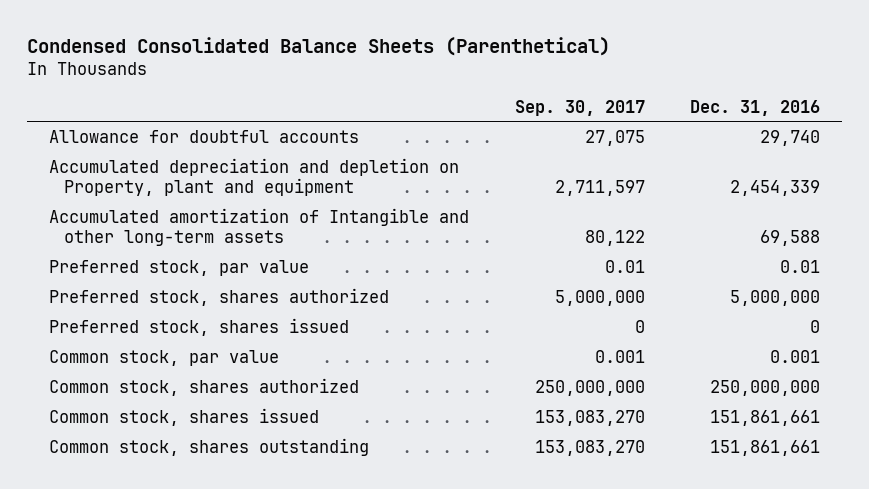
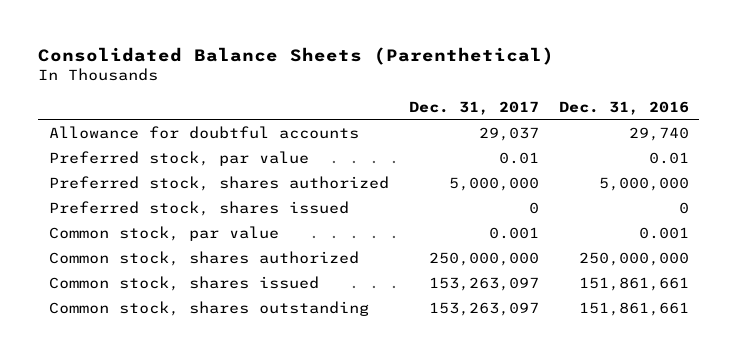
- Condensed Consolidated Balance Sheets (Parenthetical)
+ Consolidated Balance Sheets (Parenthetical)
- | Sep. 30, 2017 | Dec. 31, 2016
+ | Dec. 31, 2017 | Dec. 31, 2016
- Accumulated depreciation and depletion on Property, plant and equipment | 2,711,597 | 2,454,339
- Accumulated amortization of Intangible and other long-term assets | 80,122 | 69,588

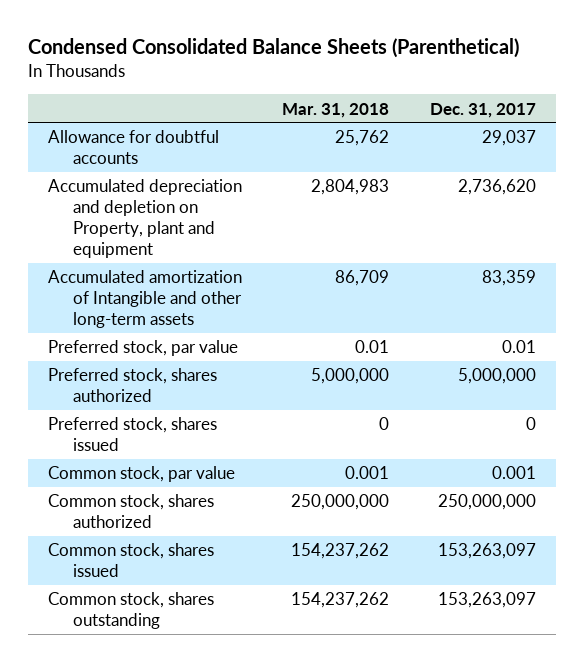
- Consolidated Balance Sheets (Parenthetical)
+ Condensed Consolidated Balance Sheets (Parenthetical)
- | Dec. 31, 2017 | Dec. 31, 2016
+ | Mar. 31, 2018 | Dec. 31, 2017
+ Accumulated depreciation and depletion on Property, plant and equipment | 2,804,983 | 2,736,620
+ Accumulated amortization of Intangible and other long-term assets | 86,709 | 83,359

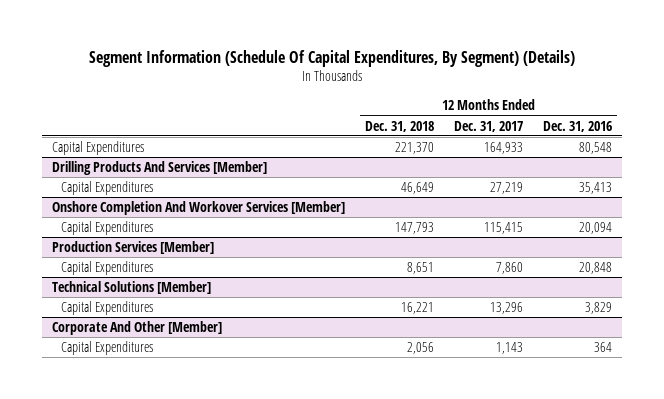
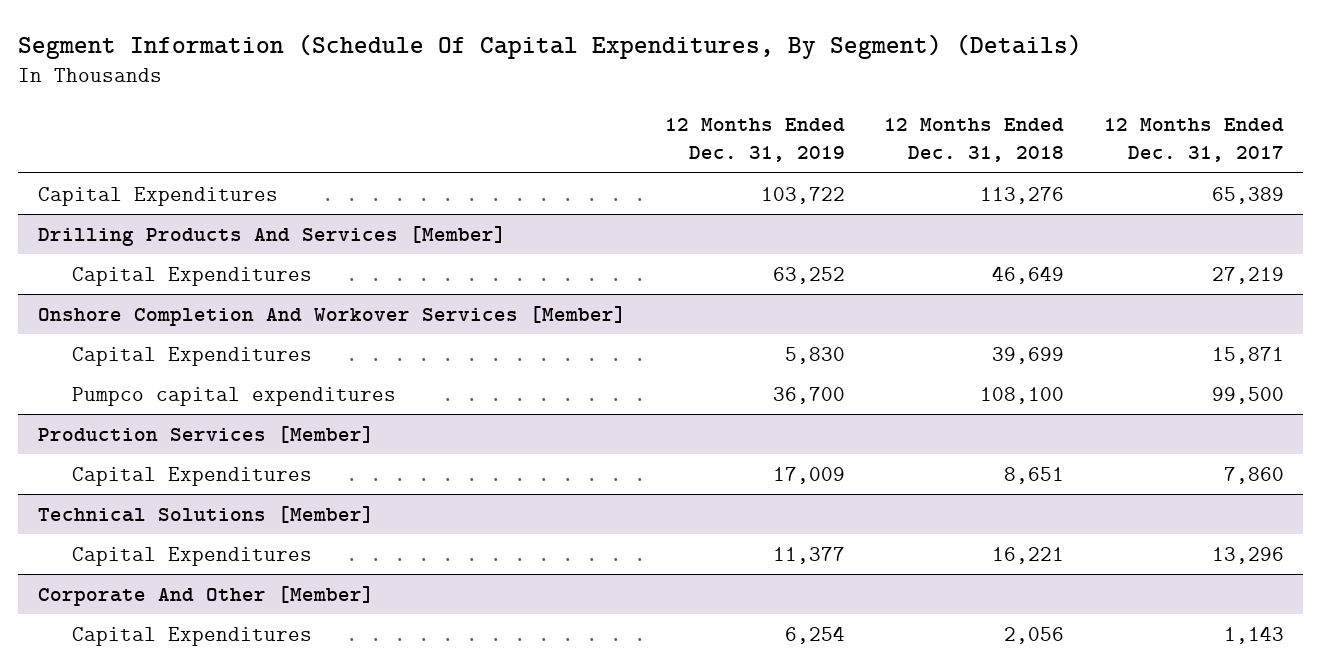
- | 12 Months Ended Dec. 31, 2018 | 12 Months Ended Dec. 31, 2017 | 12 Months Ended Dec. 31, 2016
+ | 12 Months Ended Dec. 31, 2019 | 12 Months Ended Dec. 31, 2018 | 12 Months Ended Dec. 31, 2017
- Capital Expenditures | 221,370 | 164,933 | 80,548
+ Capital Expenditures | 103,722 | 113,276 | 65,389
@ Onshore Completion And Workover Services [Member]
- Capital Expenditures | 147,793 | 115,415 | 20,094
+ Capital Expenditures | 5,830 | 39,699 | 15,871
+ Pumpco capital expenditures | 36,700 | 108,100 | 99,500

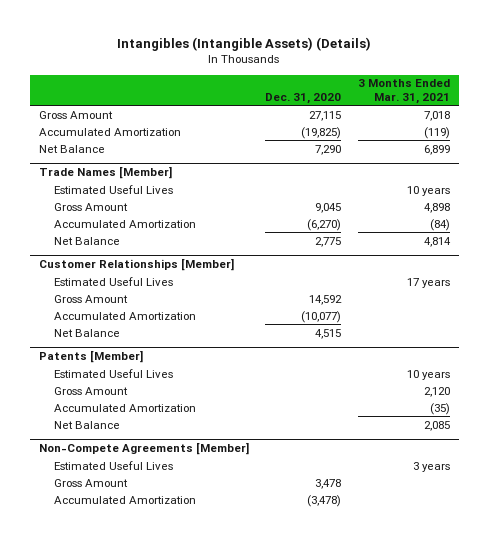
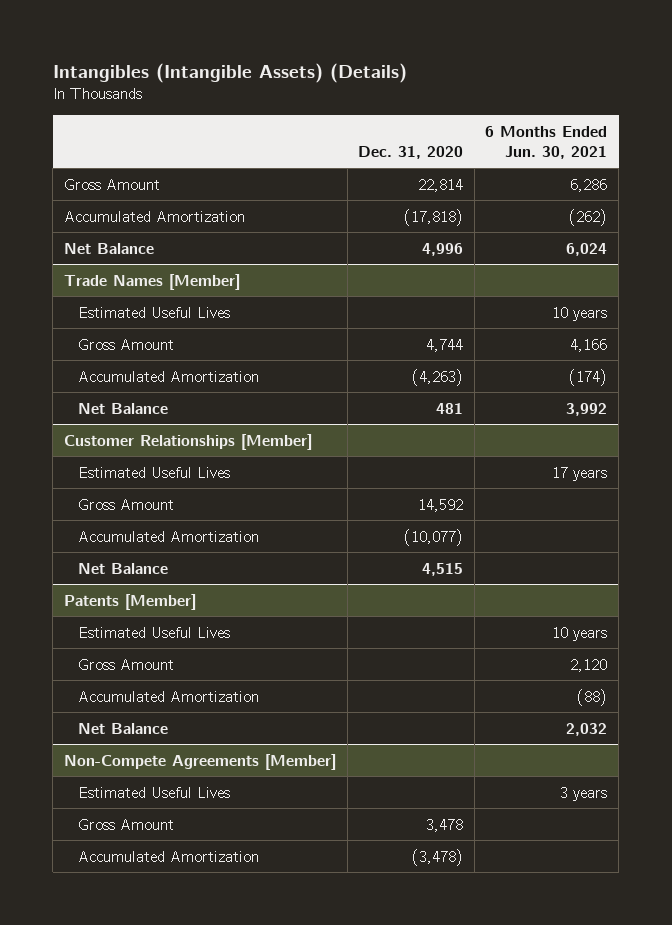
- | Dec. 31, 2020 | 3 Months Ended Mar. 31, 2021
+ | Dec. 31, 2020 | 6 Months Ended Jun. 30, 2021
- Gross Amount | 27,115 | 7,018
- Accumulated Amortization | (19,825) | (119)
- Net Balance | 7,290 | 6,899
+ Gross Amount | 22,814 | 6,286
+ Accumulated Amortization | (17,818) | (262)
+ Net Balance | 4,996 | 6,024
@ Trade Names [Member]
- Gross Amount | 9,045 | 4,898
- Accumulated Amortization | (6,270) | (84)
- Net Balance | 2,775 | 4,814
+ Gross Amount | 4,744 | 4,166
+ Accumulated Amortization | (4,263) | (174)
+ Net Balance | 481 | 3,992

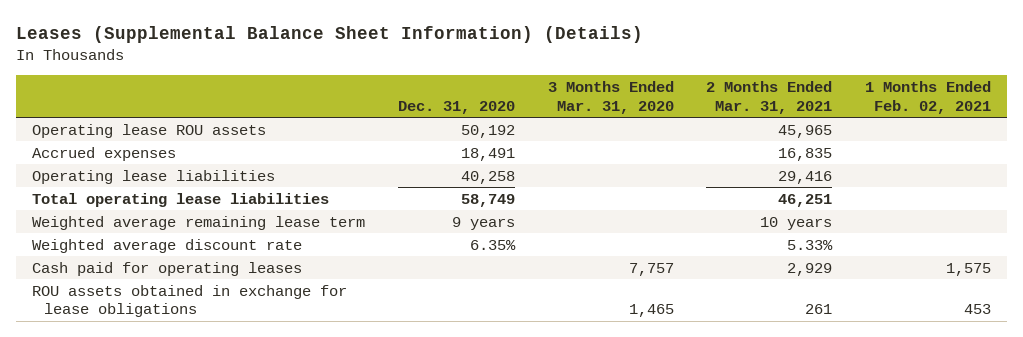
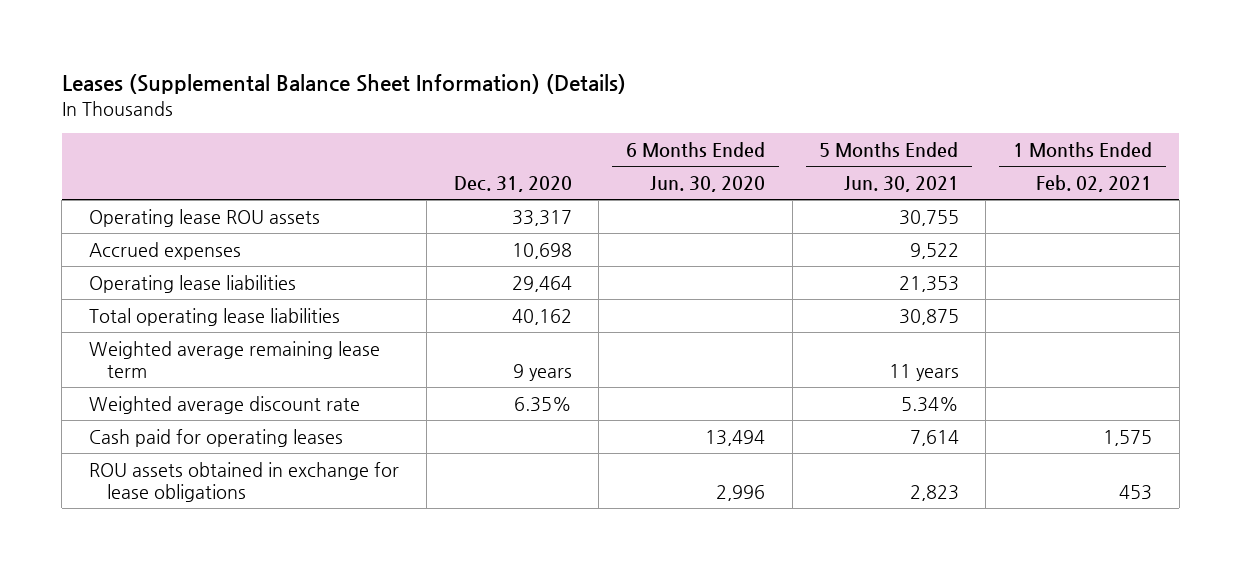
- | Dec. 31, 2020 | 3 Months Ended Mar. 31, 2020 | 2 Months Ended Mar. 31, 2021 | 1 Months Ended Feb. 02, 2021
+ | Dec. 31, 2020 | 6 Months Ended Jun. 30, 2020 | 5 Months Ended Jun. 30, 2021 | 1 Months Ended Feb. 02, 2021
- Operating lease ROU assets | 50,192 | | 45,965 |
- Accrued expenses | 18,491 | | 16,835 |
- Operating lease liabilities | 40,258 | | 29,416 |
- Total operating lease liabilities | 58,749 | | 46,251 |
+ Operating lease ROU assets | 33,317 | | 30,755 |
+ Accrued expenses | 10,698 | | 9,522 |
+ Operating lease liabilities | 29,464 | | 21,353 |
+ Total operating lease liabilities | 40,162 | | 30,875 |

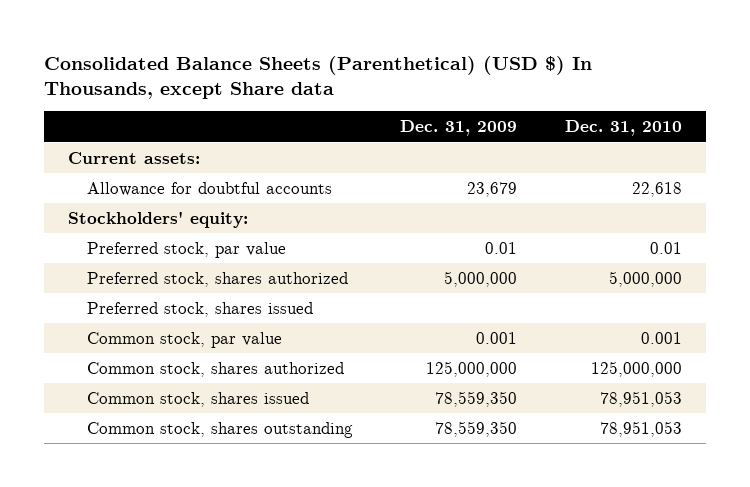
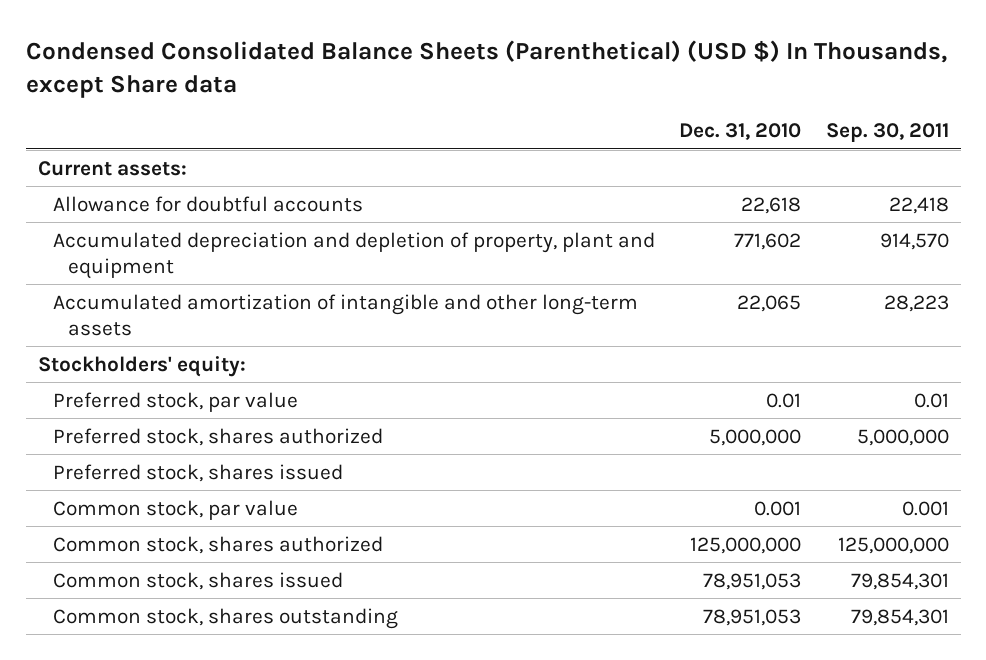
- Consolidated Balance Sheets (Parenthetical) (USD $) In Thousands, except Share data
+ Condensed Consolidated Balance Sheets (Parenthetical) (USD $) In Thousands, except Share data
- | Dec. 31, 2009 | Dec. 31, 2010
+ | Dec. 31, 2010 | Sep. 30, 2011
+ Accumulated depreciation and depletion of property, plant and equipment | 771,602 | 914,570
+ Accumulated amortization of intangible and other long-term assets | 22,065 | 28,223

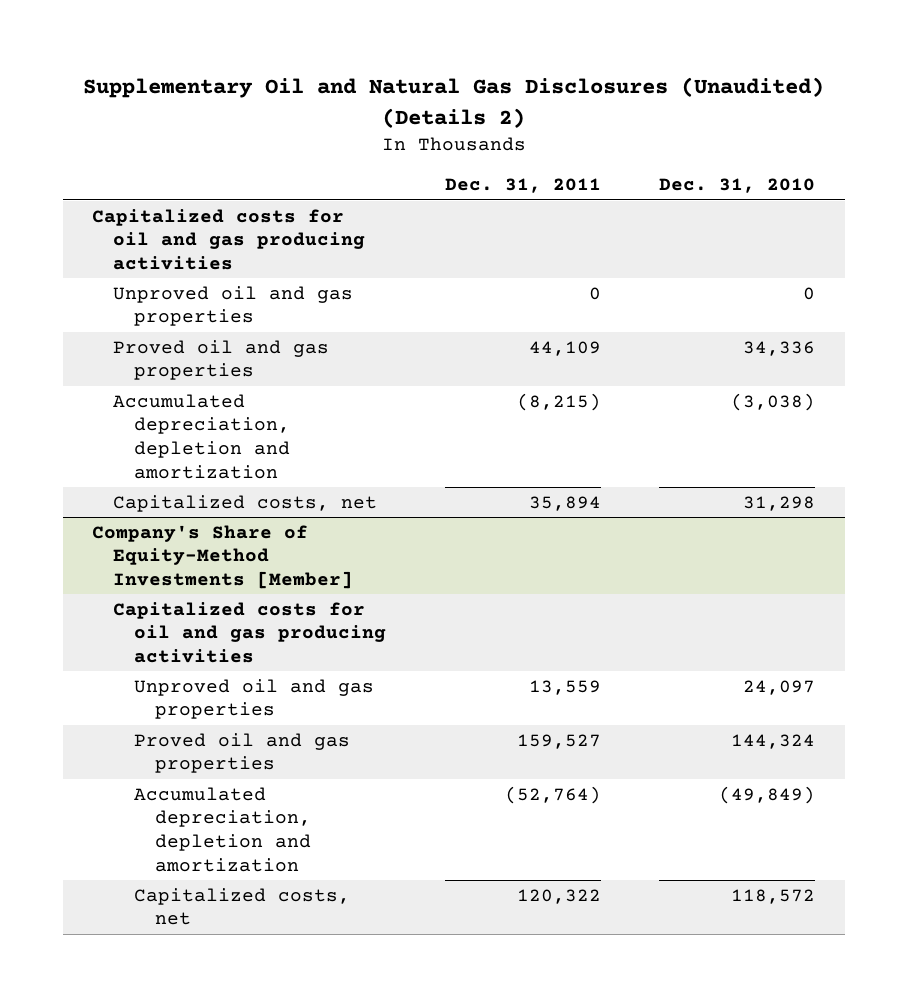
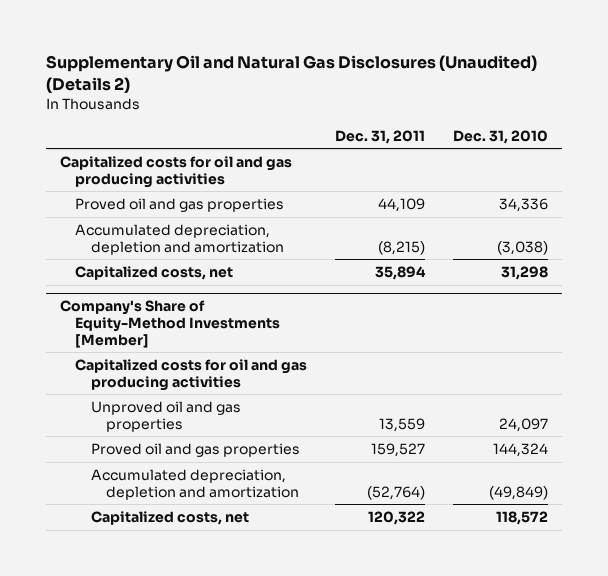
- Unproved oil and gas properties | 0 | 0

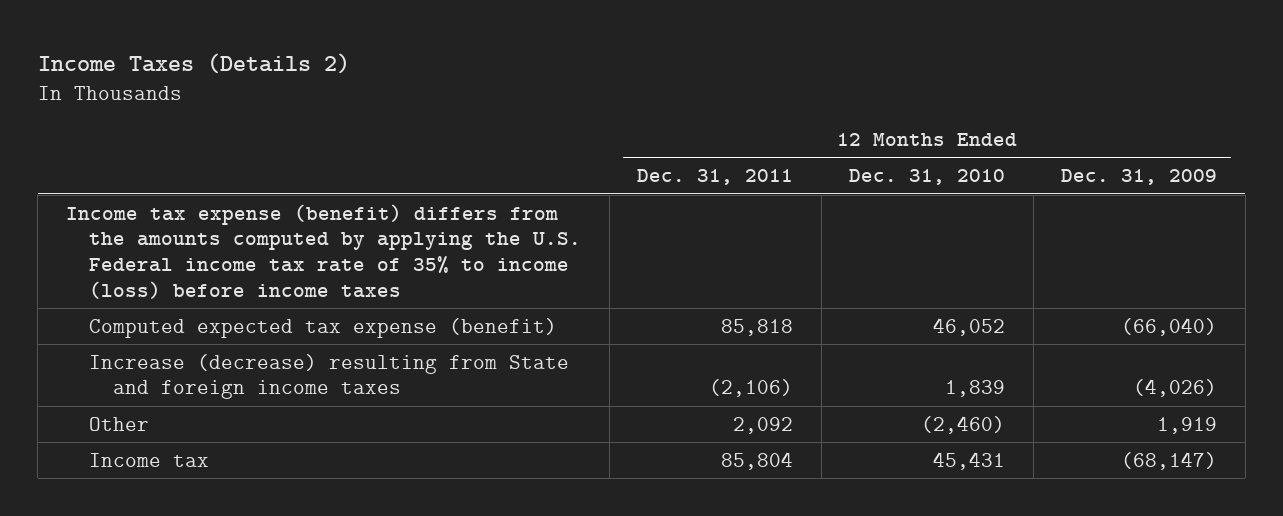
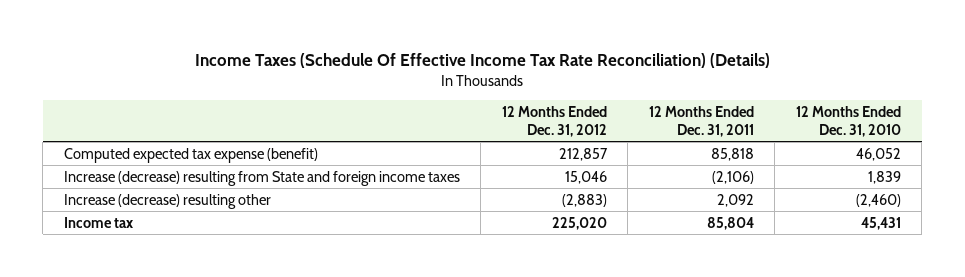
- Income Taxes (Details 2)
+ Income Taxes (Schedule Of Effective Income Tax Rate Reconciliation) (Details)
- | 12 Months Ended Dec. 31, 2011 | 12 Months Ended Dec. 31, 2010 | 12 Months Ended Dec. 31, 2009
+ | 12 Months Ended Dec. 31, 2012 | 12 Months Ended Dec. 31, 2011 | 12 Months Ended Dec. 31, 2010
- Income tax expense (benefit) differs from the amounts computed by applying the U.S. Federal income tax rate of 35% to income (loss) before income taxes
- Other | 2,092 | (2,460) | 1,919
+ Increase (decrease) resulting other | (2,883) | 2,092 | (2,460)

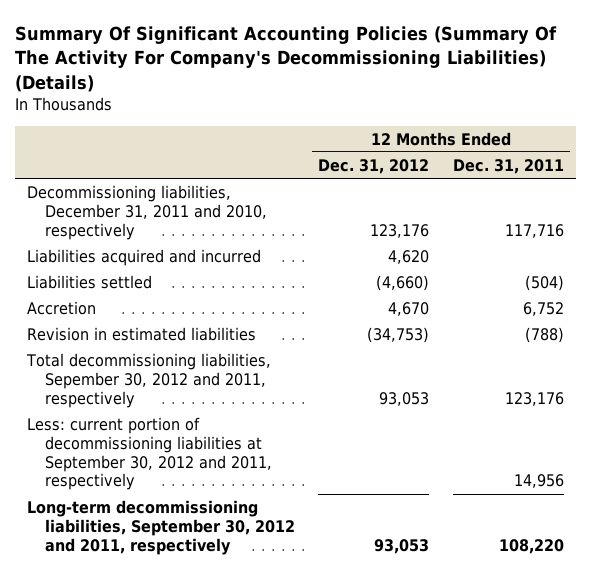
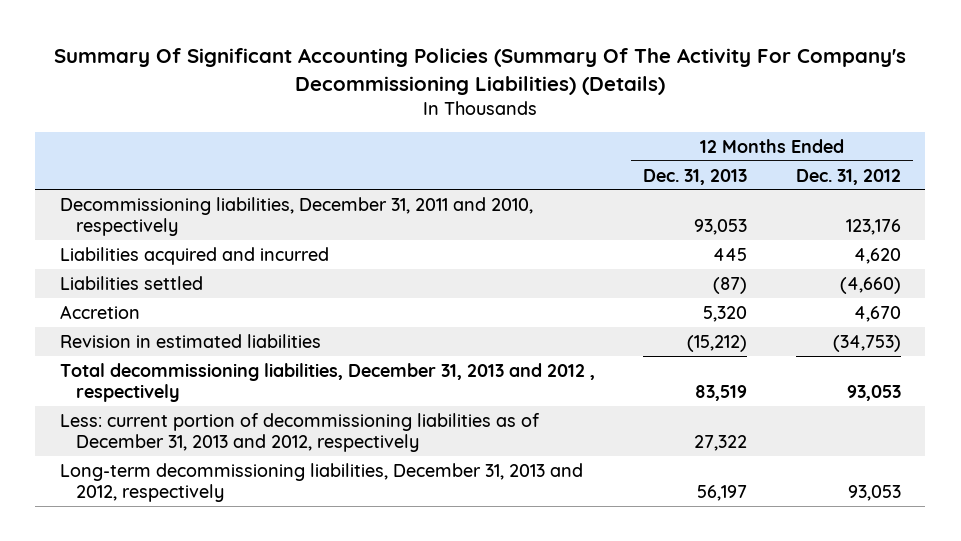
- | 12 Months Ended Dec. 31, 2012 | 12 Months Ended Dec. 31, 2011
+ | 12 Months Ended Dec. 31, 2013 | 12 Months Ended Dec. 31, 2012
- Total decommissioning liabilities, Sepember 30, 2012 and 2011, respectively | 93,053 | 123,176
- Less: current portion of decommissioning liabilities at September 30, 2012 and 2011, respectively | | 14,956
- Long-term decommissioning liabilities, September 30, 2012 and 2011, respectively | 93,053 | 108,220
+ Total decommissioning liabilities, December 31, 2013 and 2012 , respectively | 83,519 | 93,053
+ Less: current portion of decommissioning liabilities as of December 31, 2013 and 2012, respectively | 27,322 |
+ Long-term decommissioning liabilities, December 31, 2013 and 2012, respectively | 56,197 | 93,053

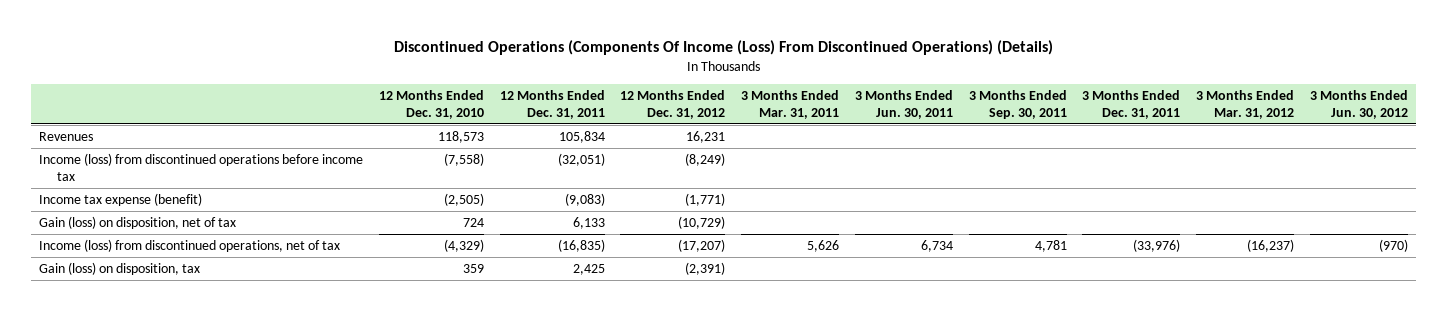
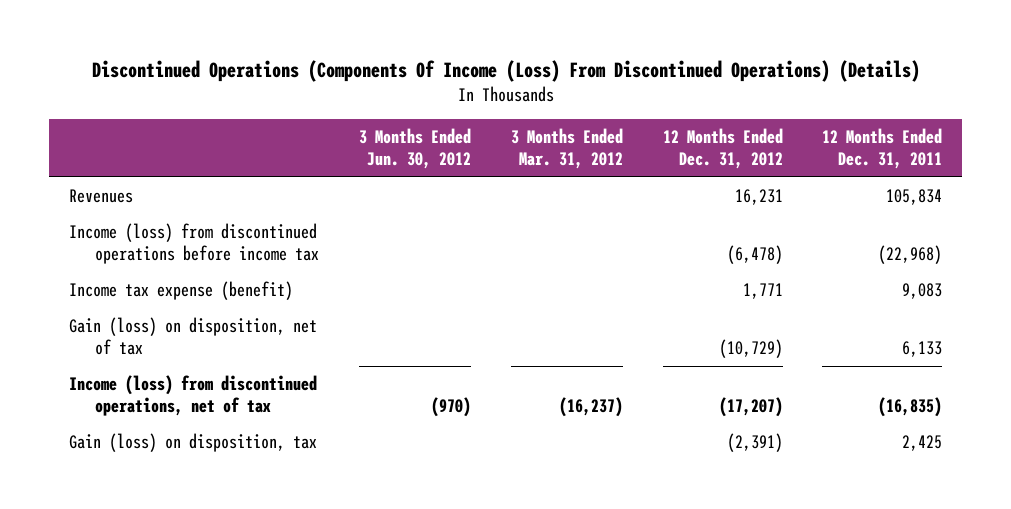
- | 12 Months Ended Dec. 31, 2010 | 12 Months Ended Dec. 31, 2011 | 12 Months Ended Dec. 31, 2012 | 3 Months Ended Mar. 31, 2011 | 3 Months Ended Jun. 30, 2011 | 3 Months Ended Sep. 30, 2011 | 3 Months Ended Dec. 31, 2011 | 3 Months Ended Mar. 31, 2012 | 3 Months Ended Jun. 30, 2012
+ | 3 Months Ended Jun. 30, 2012 | 3 Months Ended Mar. 31, 2012 | 12 Months Ended Dec. 31, 2012 | 12 Months Ended Dec. 31, 2011
- Income (loss) from discontinued operations before income tax | (7,558) | (32,051) | (8,249) | | | | | |
- Income tax expense (benefit) | (2,505) | (9,083) | (1,771) | | | | | |
+ Income (loss) from discontinued operations before income tax | | | (6,478) | (22,968)
+ Income tax expense (benefit) | | | 1,771 | 9,083

